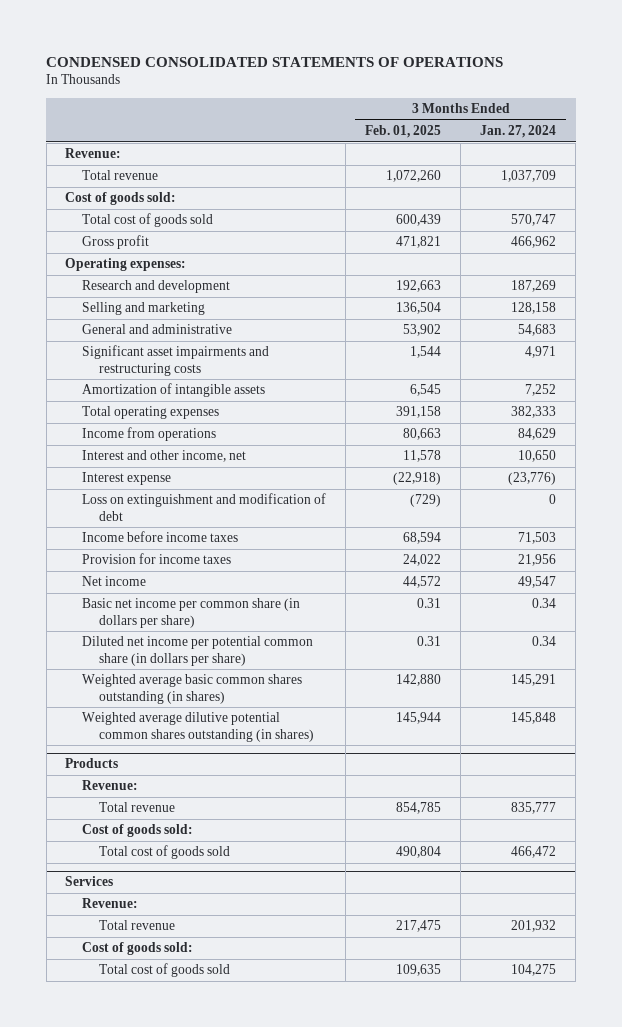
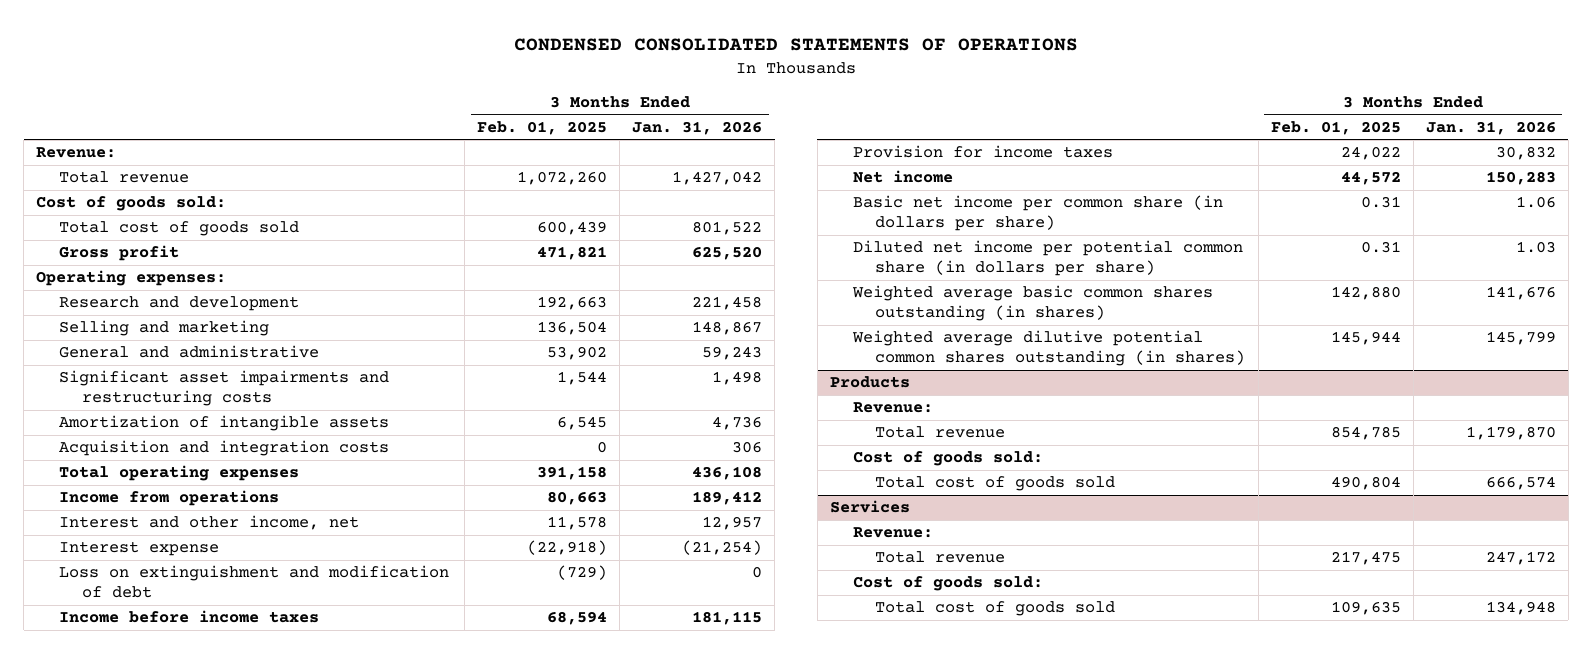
- | 3 Months Ended Feb. 01, 2025 | 3 Months Ended Jan. 27, 2024
+ | 3 Months Ended Feb. 01, 2025 | 3 Months Ended Jan. 31, 2026
+ Acquisition and integration costs | 0 | 306

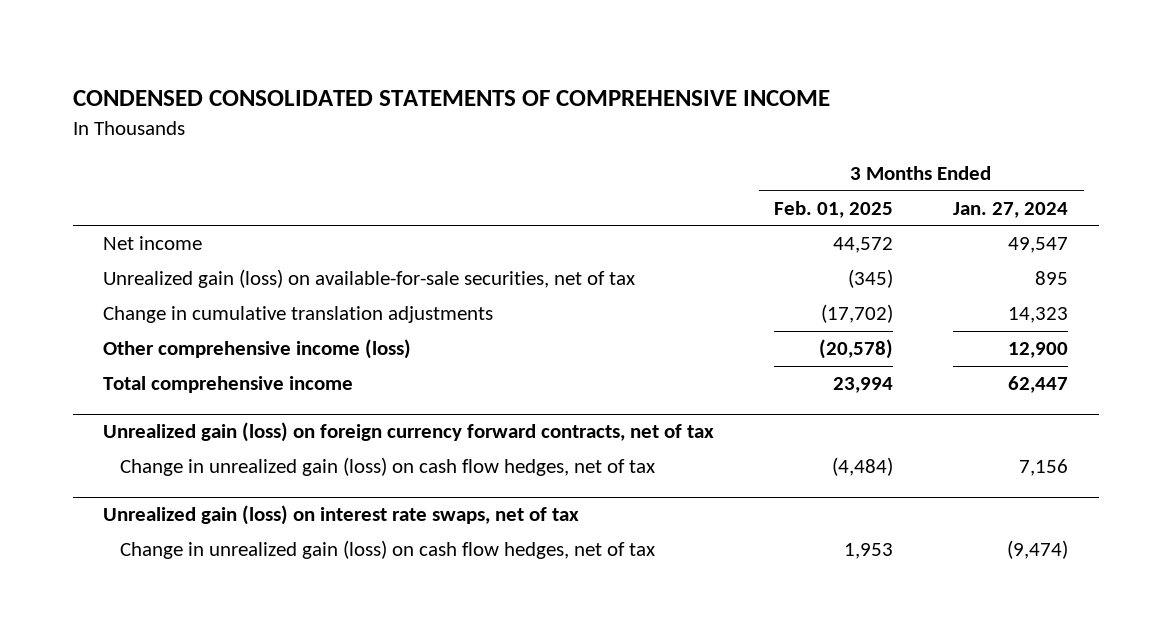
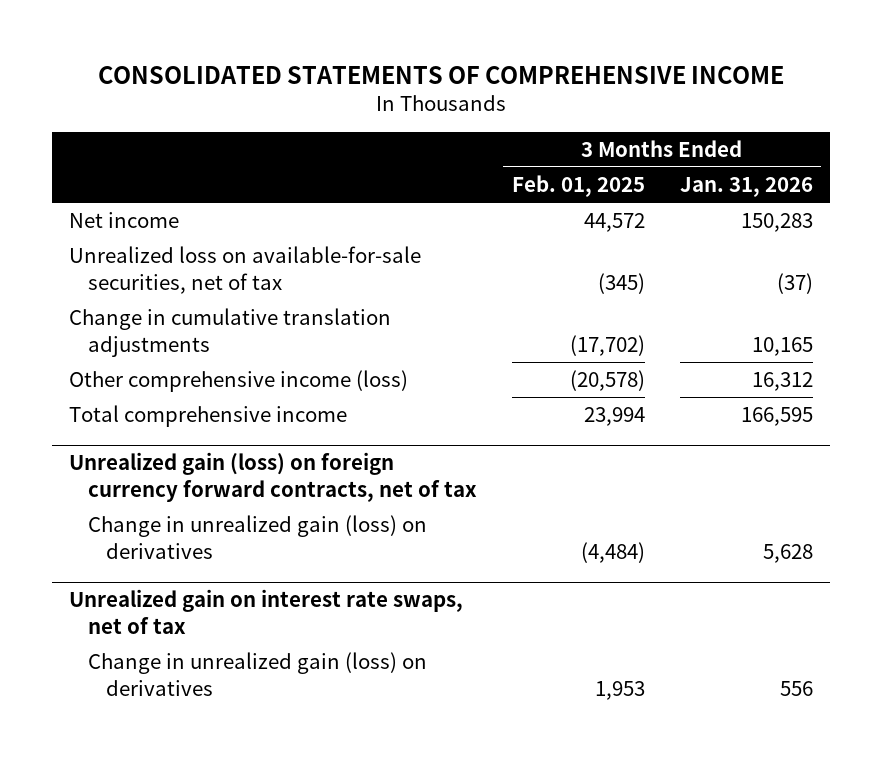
- CONDENSED CONSOLIDATED STATEMENTS OF COMPREHENSIVE INCOME
+ CONSOLIDATED STATEMENTS OF COMPREHENSIVE INCOME
- | 3 Months Ended Feb. 01, 2025 | 3 Months Ended Jan. 27, 2024
+ | 3 Months Ended Feb. 01, 2025 | 3 Months Ended Jan. 31, 2026
- Unrealized gain (loss) on available-for-sale securities, net of tax | (345) | 895
+ Unrealized loss on available-for-sale securities, net of tax | (345) | (37)
@ Unrealized gain (loss) on foreign currency forward contracts, net of tax
- Change in unrealized gain (loss) on cash flow hedges, net of tax | (4,484) | 7,156
- Unrealized gain (loss) on interest rate swaps, net of tax
- Change in unrealized gain (loss) on cash flow hedges, net of tax | 1,953 | (9,474)
@ Unrealized gain (loss) on foreign currency forward contracts, net of tax
+ Change in unrealized gain (loss) on derivatives | (4,484) | 5,628
+ Unrealized gain on interest rate swaps, net of tax
+ Change in unrealized gain (loss) on derivatives | 1,953 | 556

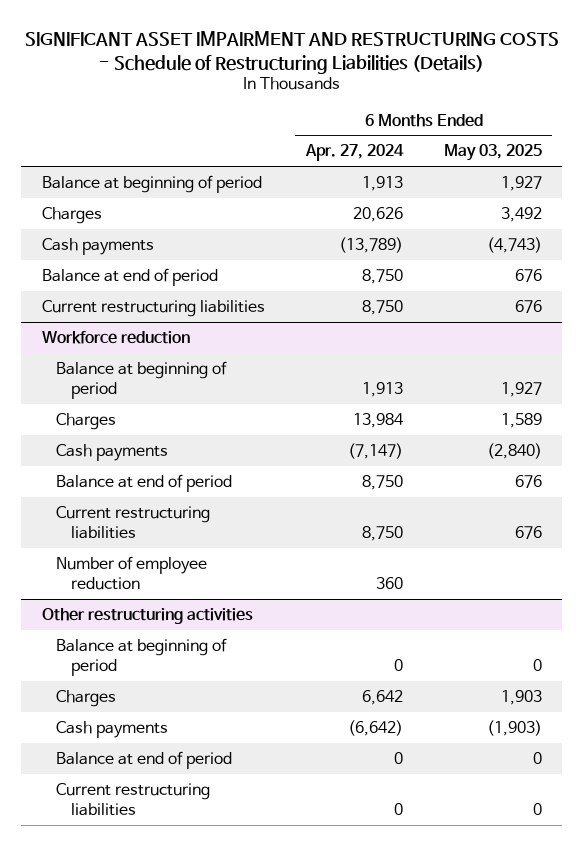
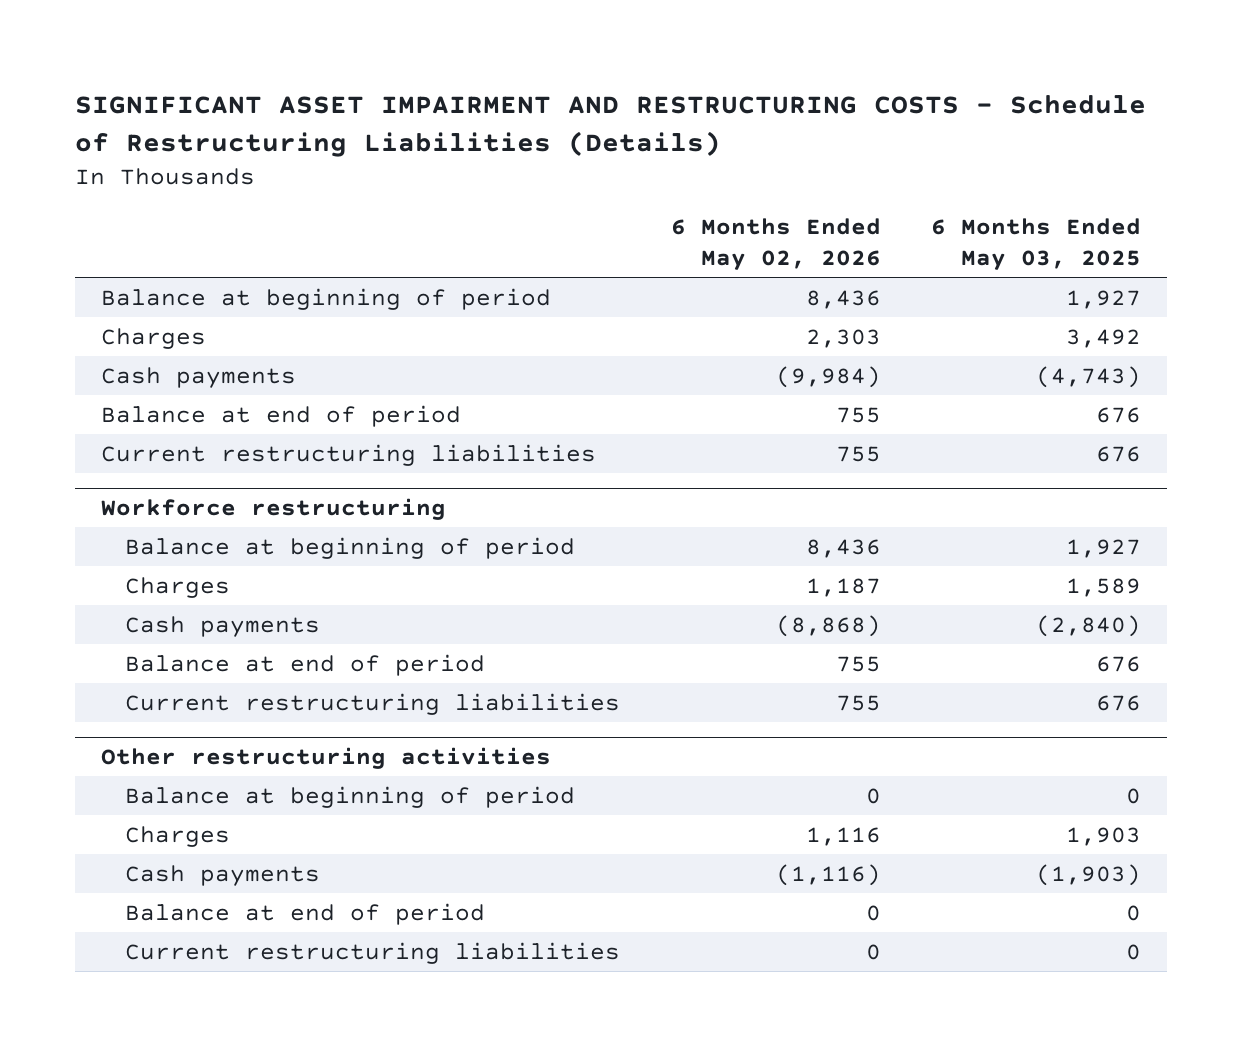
- | 6 Months Ended Apr. 27, 2024 | 6 Months Ended May 03, 2025
+ | 6 Months Ended May 02, 2026 | 6 Months Ended May 03, 2025
- Workforce reduction
+ Workforce restructuring
- Number of employee reduction | 360 |

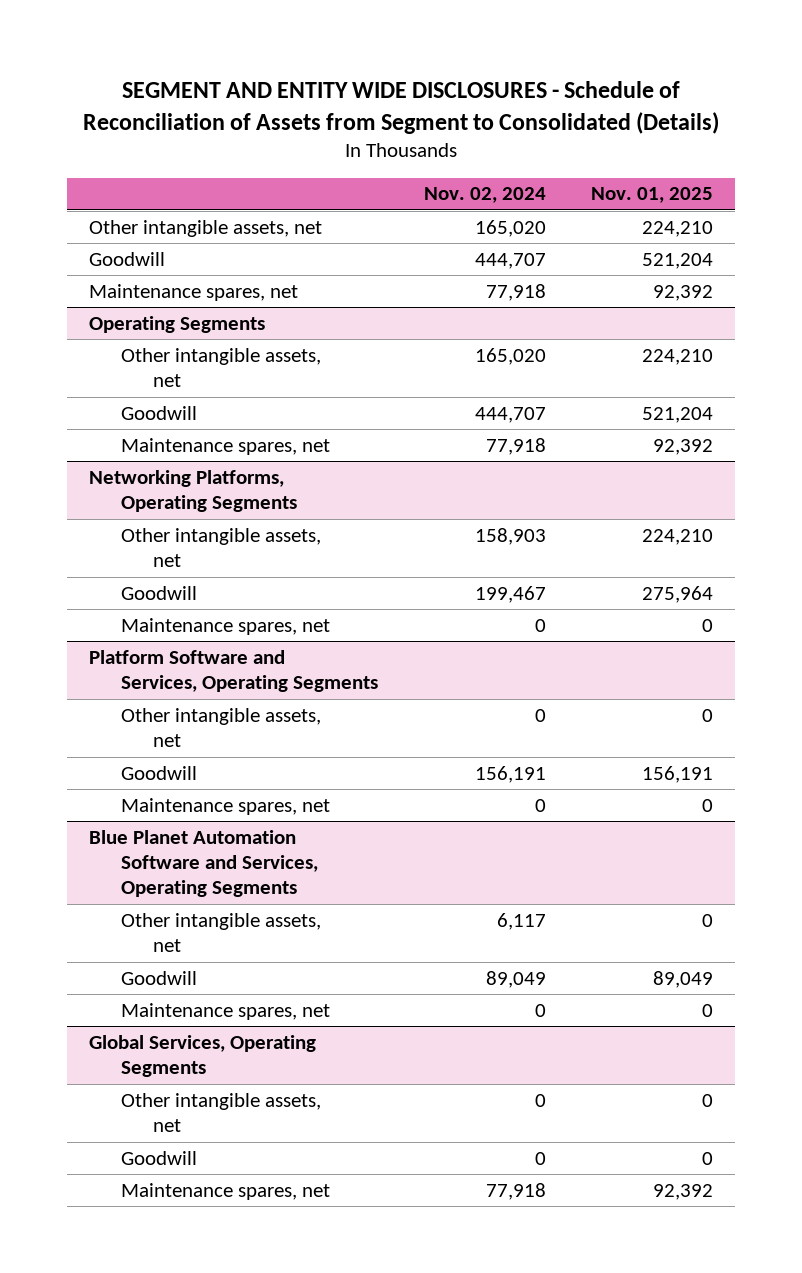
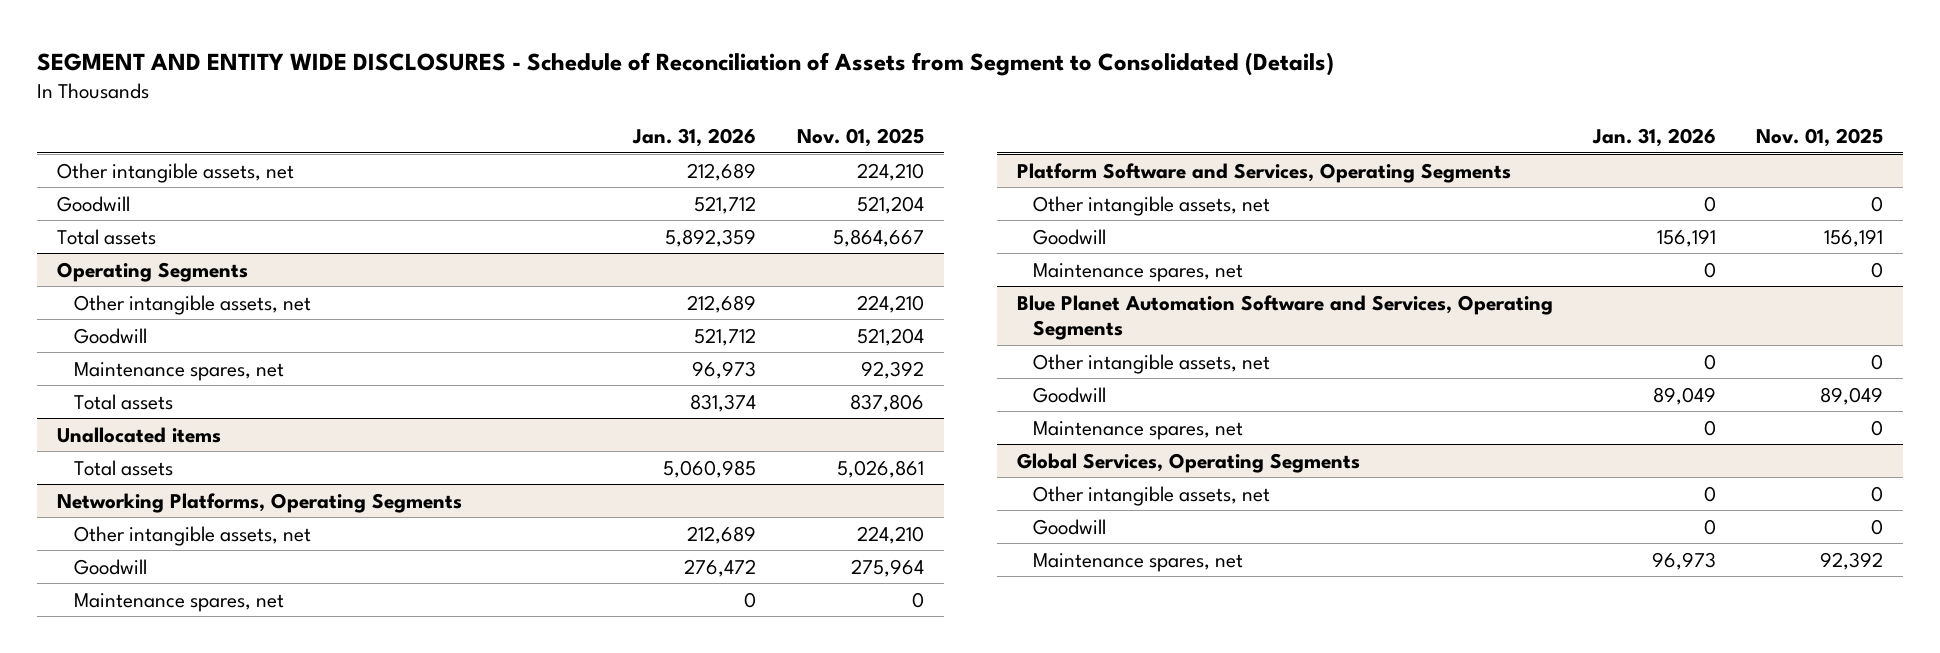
- | Nov. 02, 2024 | Nov. 01, 2025
+ | Jan. 31, 2026 | Nov. 01, 2025
- Maintenance spares, net | 77,918 | 92,392
+ Total assets | 5,892,359 | 5,864,667
@ Operating Segments
+ Total assets | 831,374 | 837,806
+ Unallocated items
+ Total assets | 5,060,985 | 5,026,861

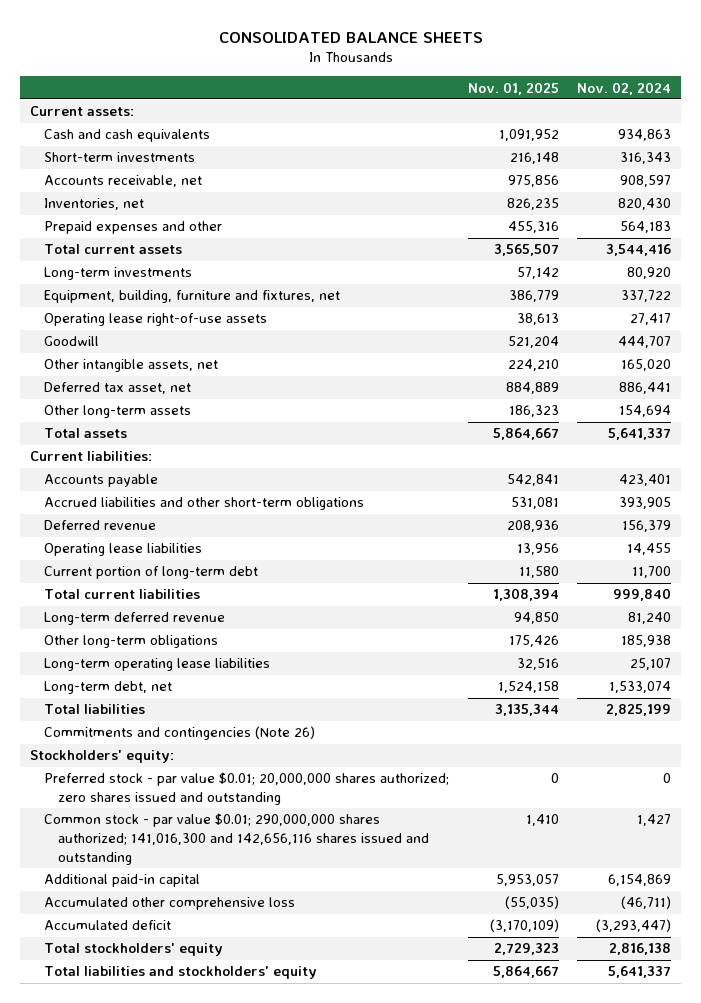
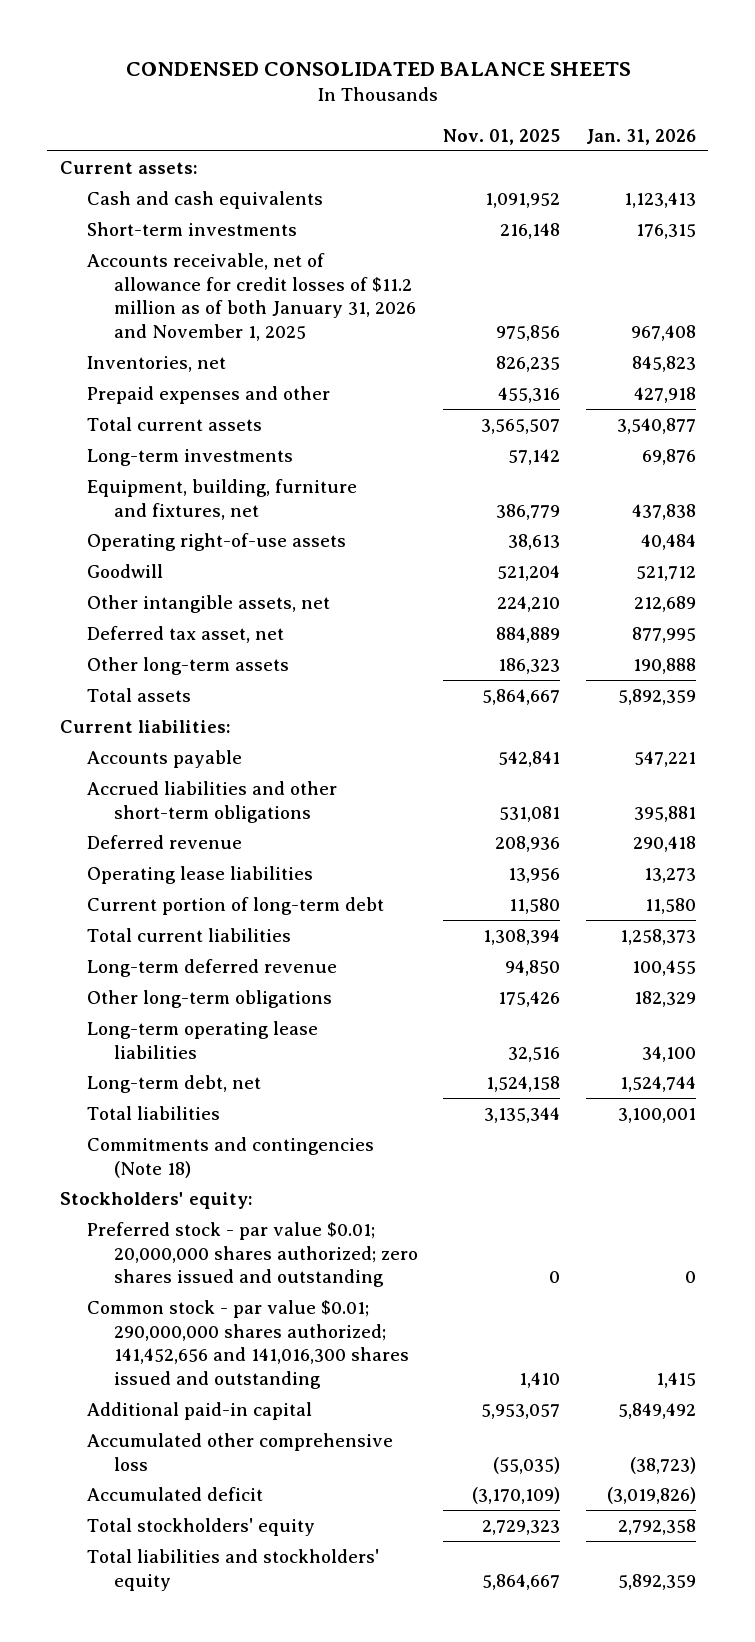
- CONSOLIDATED BALANCE SHEETS
+ CONDENSED CONSOLIDATED BALANCE SHEETS
- | Nov. 01, 2025 | Nov. 02, 2024
+ | Nov. 01, 2025 | Jan. 31, 2026
- Accounts receivable, net | 975,856 | 908,597
+ Accounts receivable, net of allowance for credit losses of $11.2 million as of both January 31, 2026 and November 1, 2025 | 975,856 | 967,408
- Operating lease right-of-use assets | 38,613 | 27,417
+ Operating right-of-use assets | 38,613 | 40,484
- Commitments and contingencies (Note 26)
+ Commitments and contingencies (Note 18)
- Common stock - par value $0.01; 290,000,000 shares authorized; 141,016,300 and 142,656,116 shares issued and outstanding | 1,410 | 1,427
+ Common stock - par value $0.01; 290,000,000 shares authorized; 141,452,656 and 141,016,300 shares issued and outstanding | 1,410 | 1,415

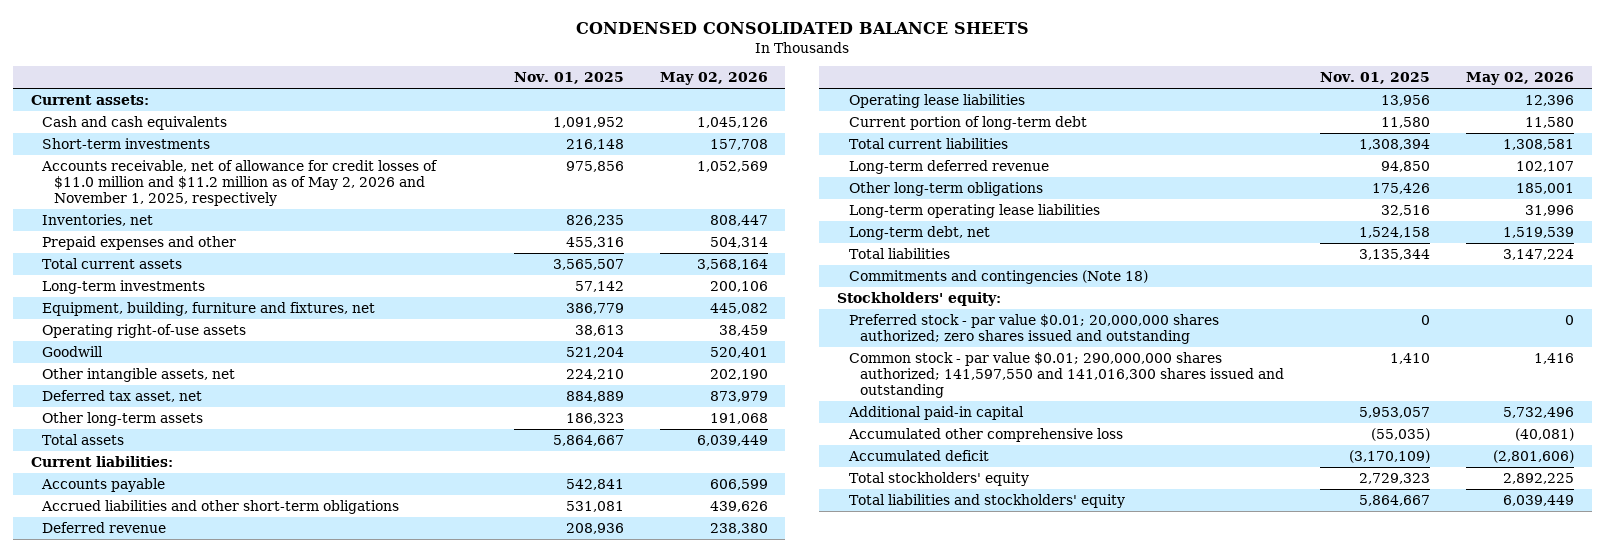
- | Nov. 01, 2025 | Jan. 31, 2026
+ | Nov. 01, 2025 | May 02, 2026
- Accounts receivable, net of allowance for credit losses of $11.2 million as of both January 31, 2026 and November 1, 2025 | 975,856 | 967,408
+ Accounts receivable, net of allowance for credit losses of $11.0 million and $11.2 million as of May 2, 2026 and November 1, 2025, respectively | 975,856 | 1,052,569
- Common stock - par value $0.01; 290,000,000 shares authorized; 141,452,656 and 141,016,300 shares issued and outstanding | 1,410 | 1,415
+ Common stock - par value $0.01; 290,000,000 shares authorized; 141,597,550 and 141,016,300 shares issued and outstanding | 1,410 | 1,416

